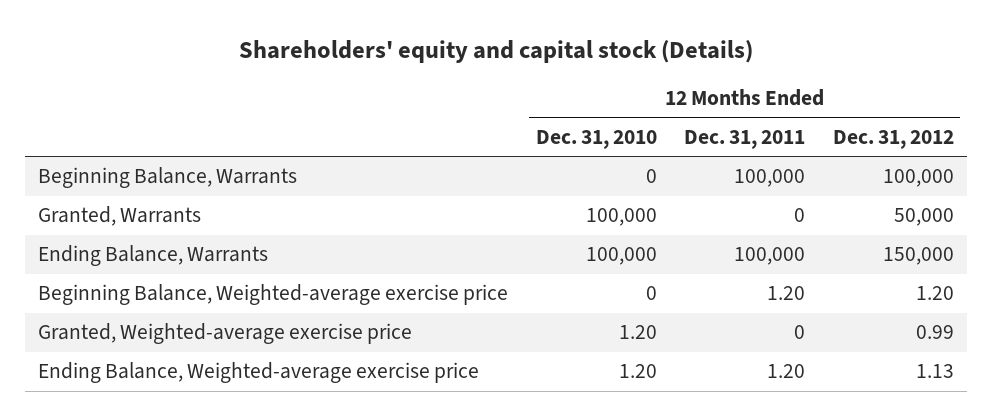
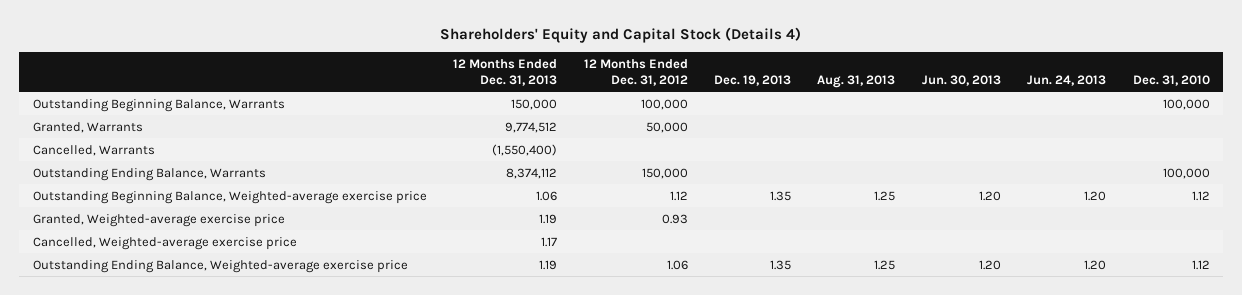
- Shareholders' equity and capital stock (Details)
+ Shareholders' Equity and Capital Stock (Details 4)
- | 12 Months Ended Dec. 31, 2010 | 12 Months Ended Dec. 31, 2011 | 12 Months Ended Dec. 31, 2012
+ | 12 Months Ended Dec. 31, 2013 | 12 Months Ended Dec. 31, 2012 | Dec. 19, 2013 | Aug. 31, 2013 | Jun. 30, 2013 | Jun. 24, 2013 | Dec. 31, 2010
- Beginning Balance, Warrants | 0 | 100,000 | 100,000
+ Outstanding Beginning Balance, Warrants | 150,000 | 100,000 | | | | | 100,000
- Ending Balance, Warrants | 100,000 | 100,000 | 150,000
- Beginning Balance, Weighted-average exercise price | 0 | 1.20 | 1.20
- Granted, Weighted-average exercise price | 1.20 | 0 | 0.99
- Ending Balance, Weighted-average exercise price | 1.20 | 1.20 | 1.13
+ Cancelled, Warrants | (1,550,400) | | | | | |
+ Outstanding Ending Balance, Warrants | 8,374,112 | 150,000 | | | | | 100,000
+ Outstanding Beginning Balance, Weighted-average exercise price | 1.06 | 1.12 | 1.35 | 1.25 | 1.20 | 1.20 | 1.12
+ Granted, Weighted-average exercise price | 1.19 | 0.93 | | | | |
+ Cancelled, Weighted-average exercise price | 1.17 | | | | | |
+ Outstanding Ending Balance, Weighted-average exercise price | 1.19 | 1.06 | 1.35 | 1.25 | 1.20 | 1.20 | 1.12

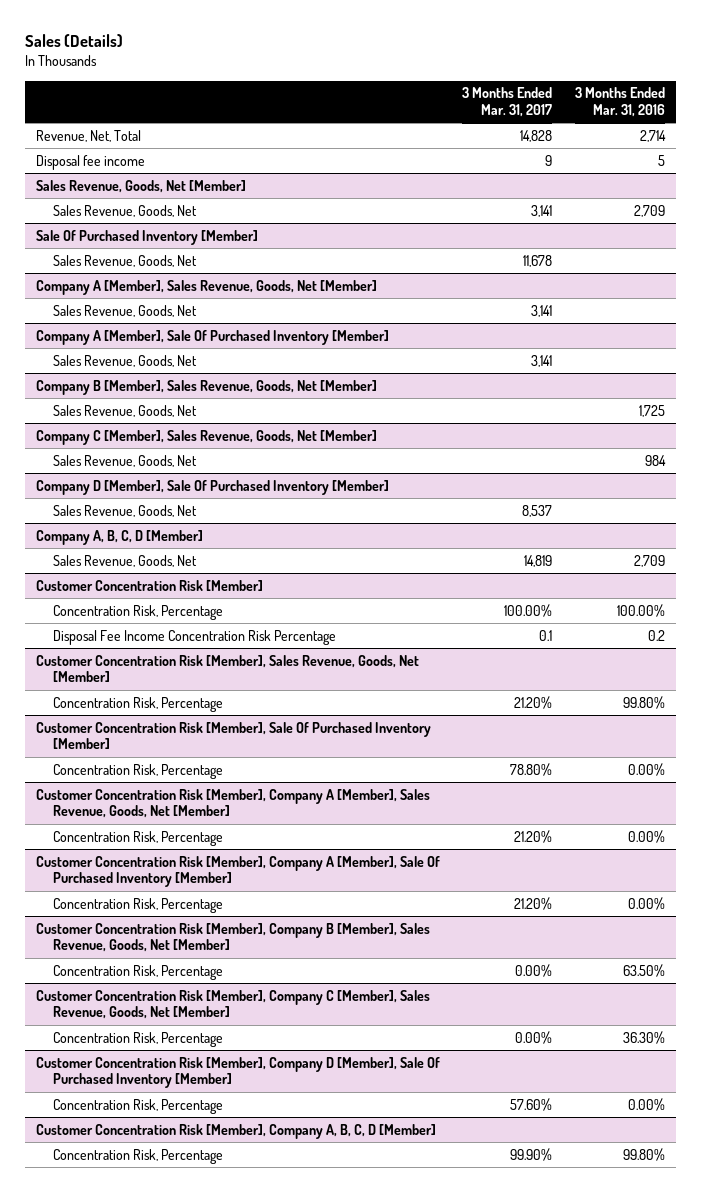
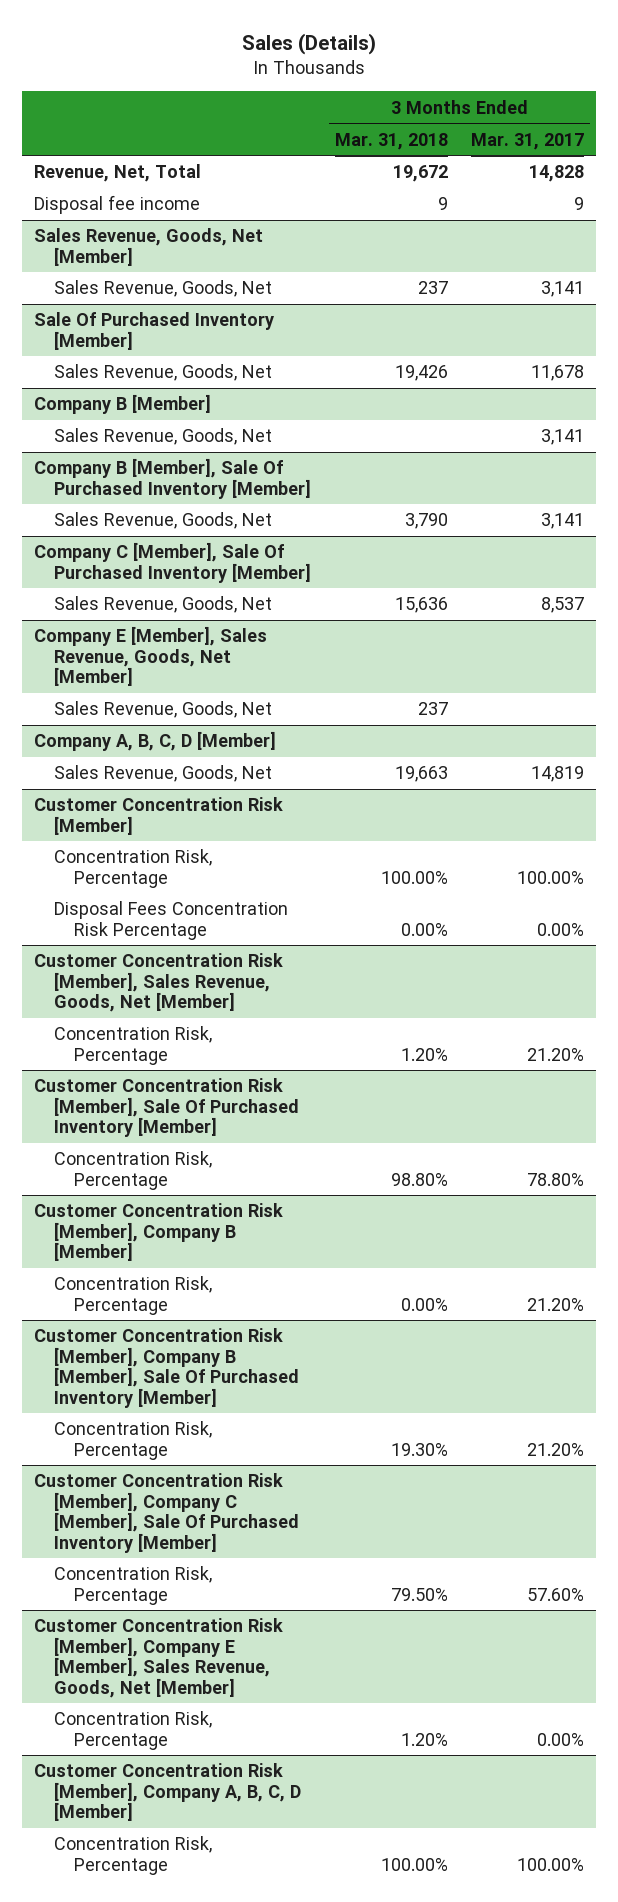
- | 3 Months Ended Mar. 31, 2017 | 3 Months Ended Mar. 31, 2016
+ | 3 Months Ended Mar. 31, 2018 | 3 Months Ended Mar. 31, 2017
- Company A [Member], Sales Revenue, Goods, Net [Member]
+ Company B [Member]
- Company A [Member], Sale Of Purchased Inventory [Member]
+ Company B [Member], Sale Of Purchased Inventory [Member]
- Company B [Member], Sales Revenue, Goods, Net [Member]
- Sales Revenue, Goods, Net | | 1,725
- Company C [Member], Sales Revenue, Goods, Net [Member]
- Sales Revenue, Goods, Net | | 984
- Company D [Member], Sale Of Purchased Inventory [Member]
+ Company C [Member], Sale Of Purchased Inventory [Member]
+ Company E [Member], Sales Revenue, Goods, Net [Member]
+ Sales Revenue, Goods, Net | 237 |
@ Customer Concentration Risk [Member]
- Disposal Fee Income Concentration Risk Percentage | 0.1 | 0.2
+ Disposal Fees Concentration Risk Percentage | 0.00% | 0.00%
- Customer Concentration Risk [Member], Company A [Member], Sales Revenue, Goods, Net [Member]
+ Customer Concentration Risk [Member], Company B [Member]
- Customer Concentration Risk [Member], Company A [Member], Sale Of Purchased Inventory [Member]
+ Customer Concentration Risk [Member], Company B [Member], Sale Of Purchased Inventory [Member]
- Customer Concentration Risk [Member], Company B [Member], Sales Revenue, Goods, Net [Member]
- Concentration Risk, Percentage | 0.00% | 63.50%
- Customer Concentration Risk [Member], Company C [Member], Sales Revenue, Goods, Net [Member]
- Concentration Risk, Percentage | 0.00% | 36.30%
- Customer Concentration Risk [Member], Company D [Member], Sale Of Purchased Inventory [Member]
+ Customer Concentration Risk [Member], Company C [Member], Sale Of Purchased Inventory [Member]
+ Customer Concentration Risk [Member], Company E [Member], Sales Revenue, Goods, Net [Member]
+ Concentration Risk, Percentage | 1.20% | 0.00%
@ Customer Concentration Risk [Member], Company A, B, C, D [Member]
- Concentration Risk, Percentage | 99.90% | 99.80%
+ Concentration Risk, Percentage | 100.00% | 100.00%

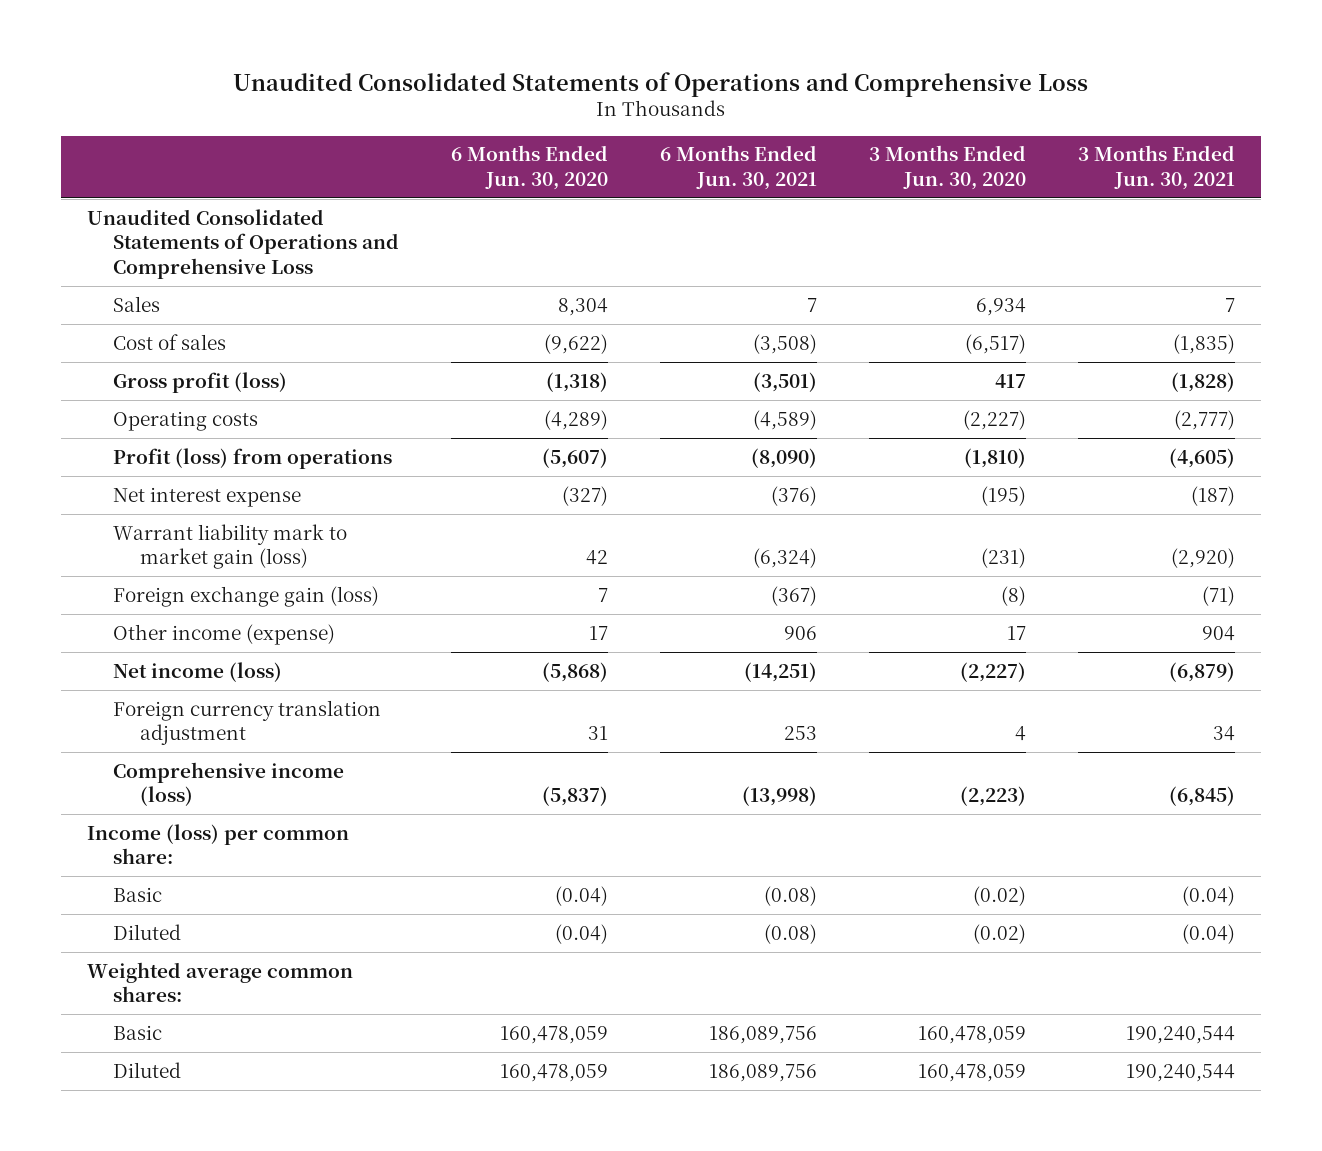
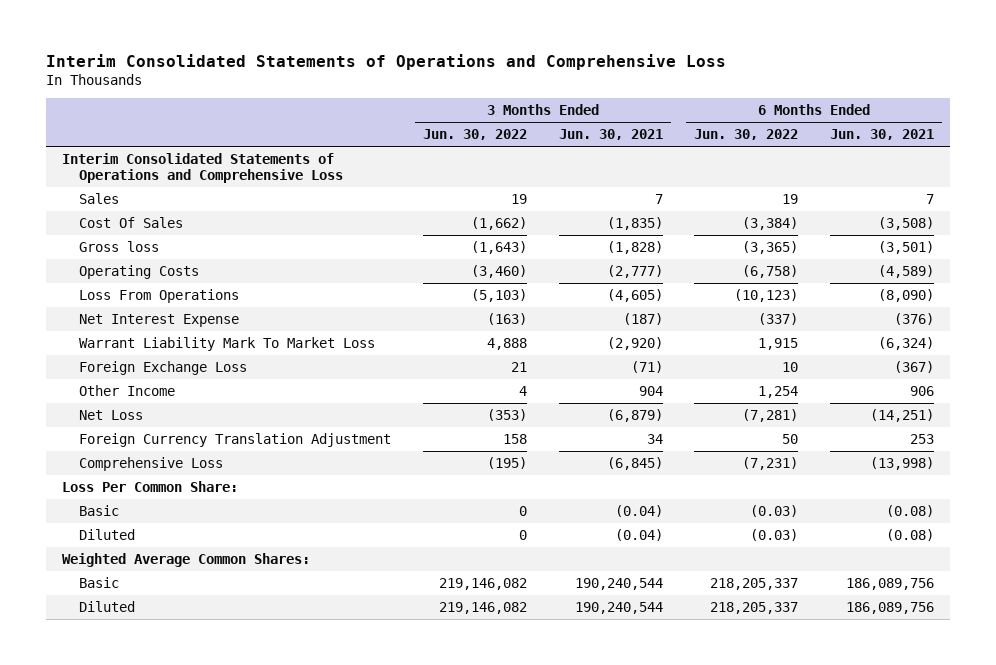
- Unaudited Consolidated Statements of Operations and Comprehensive Loss
+ Interim Consolidated Statements of Operations and Comprehensive Loss
- | 6 Months Ended Jun. 30, 2020 | 6 Months Ended Jun. 30, 2021 | 3 Months Ended Jun. 30, 2020 | 3 Months Ended Jun. 30, 2021
+ | 3 Months Ended Jun. 30, 2022 | 3 Months Ended Jun. 30, 2021 | 6 Months Ended Jun. 30, 2022 | 6 Months Ended Jun. 30, 2021
- Unaudited Consolidated Statements of Operations and Comprehensive Loss
+ Interim Consolidated Statements of Operations and Comprehensive Loss
- Cost of sales | (9,622) | (3,508) | (6,517) | (1,835)
- Gross profit (loss) | (1,318) | (3,501) | 417 | (1,828)
- Operating costs | (4,289) | (4,589) | (2,227) | (2,777)
- Profit (loss) from operations | (5,607) | (8,090) | (1,810) | (4,605)
- Net interest expense | (327) | (376) | (195) | (187)
- Warrant liability mark to market gain (loss) | 42 | (6,324) | (231) | (2,920)
- Foreign exchange gain (loss) | 7 | (367) | (8) | (71)
- Other income (expense) | 17 | 906 | 17 | 904
- Net income (loss) | (5,868) | (14,251) | (2,227) | (6,879)
- Foreign currency translation adjustment | 31 | 253 | 4 | 34
- Comprehensive income (loss) | (5,837) | (13,998) | (2,223) | (6,845)
- Income (loss) per common share:
+ Cost Of Sales | (1,662) | (1,835) | (3,384) | (3,508)
+ Gross loss | (1,643) | (1,828) | (3,365) | (3,501)
+ Operating Costs | (3,460) | (2,777) | (6,758) | (4,589)
+ Loss From Operations | (5,103) | (4,605) | (10,123) | (8,090)
+ Net Interest Expense | (163) | (187) | (337) | (376)
+ Warrant Liability Mark To Market Loss | 4,888 | (2,920) | 1,915 | (6,324)
+ Foreign Exchange Loss | 21 | (71) | 10 | (367)
+ Other Income | 4 | 904 | 1,254 | 906
+ Net Loss | (353) | (6,879) | (7,281) | (14,251)
+ Foreign Currency Translation Adjustment | 158 | 34 | 50 | 253
+ Comprehensive Loss | (195) | (6,845) | (7,231) | (13,998)
+ Loss Per Common Share:
- Weighted average common shares:
+ Weighted Average Common Shares:

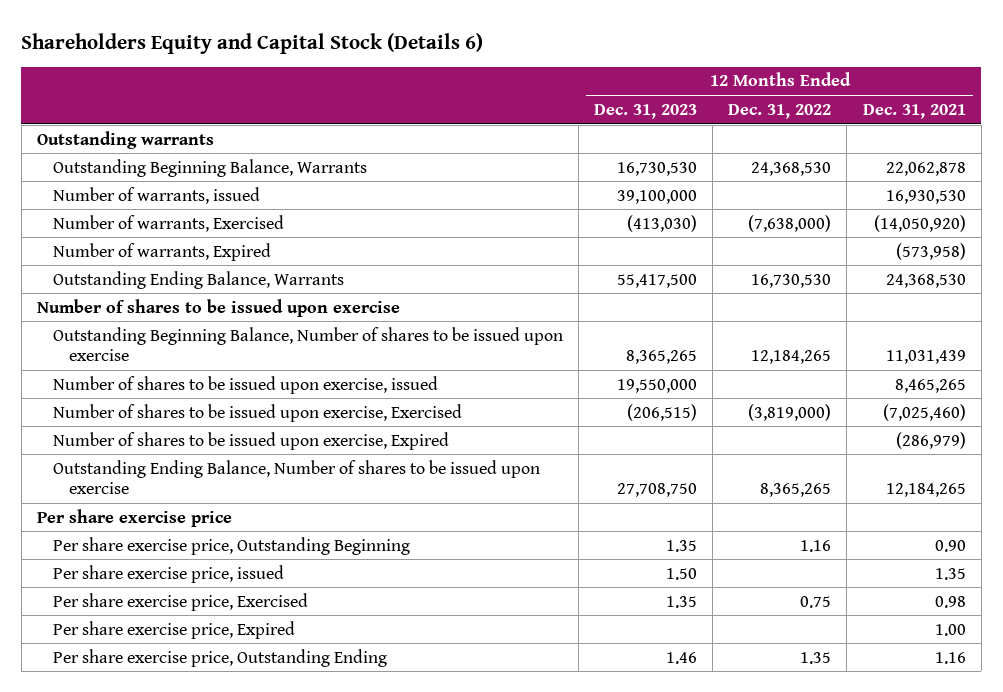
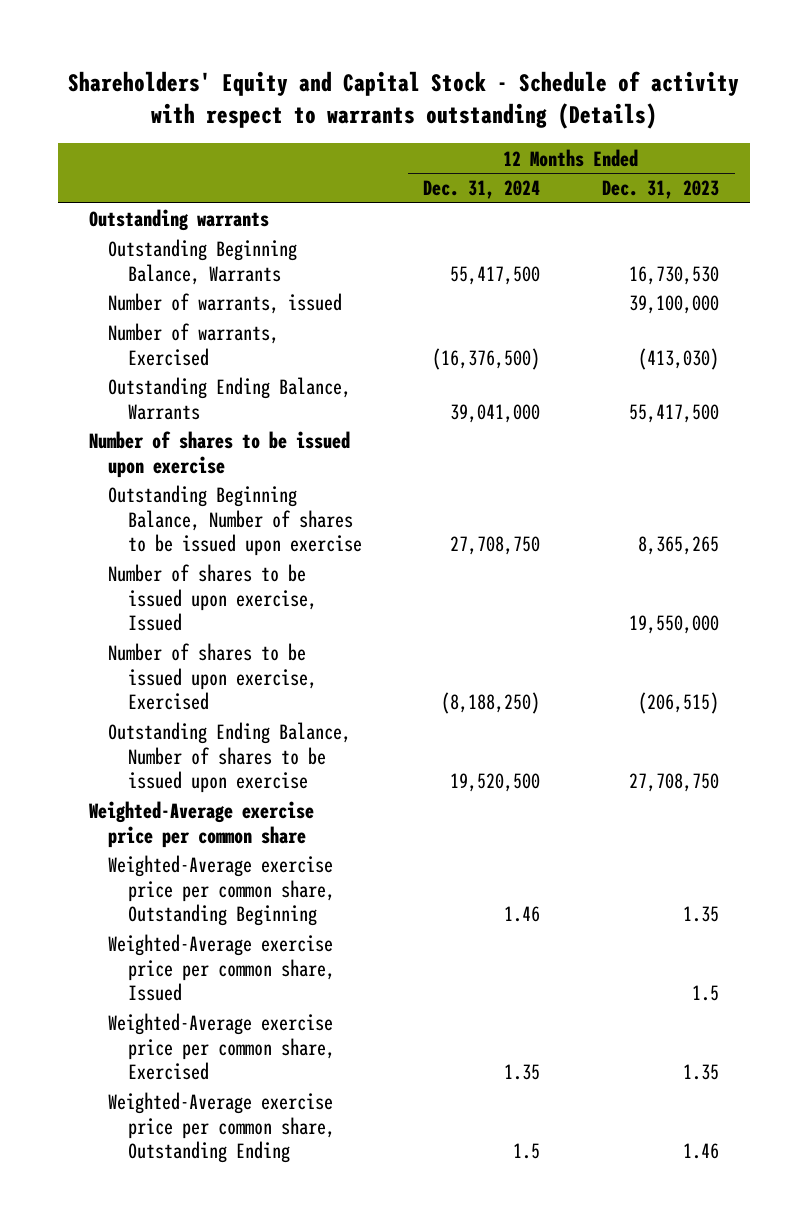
- Shareholders Equity and Capital Stock (Details 6)
+ Shareholders' Equity and Capital Stock - Schedule of activity with respect to warrants outstanding (Details)
- | 12 Months Ended Dec. 31, 2023 | 12 Months Ended Dec. 31, 2022 | 12 Months Ended Dec. 31, 2021
+ | 12 Months Ended Dec. 31, 2024 | 12 Months Ended Dec. 31, 2023
- Number of warrants, Expired | | | (573,958)
- Number of shares to be issued upon exercise, issued | 19,550,000 | | 8,465,265
+ Number of shares to be issued upon exercise, Issued | | 19,550,000
- Number of shares to be issued upon exercise, Expired | | | (286,979)
- Per share exercise price
- Per share exercise price, Outstanding Beginning | 1.35 | 1.16 | 0.90
- Per share exercise price, issued | 1.50 | | 1.35
- Per share exercise price, Exercised | 1.35 | 0.75 | 0.98
- Per share exercise price, Expired | | | 1.00
- Per share exercise price, Outstanding Ending | 1.46 | 1.35 | 1.16
+ Weighted-Average exercise price per common share
+ Weighted-Average exercise price per common share, Outstanding Beginning | 1.46 | 1.35
+ Weighted-Average exercise price per common share, Issued | | 1.5
+ Weighted-Average exercise price per common share, Exercised | 1.35 | 1.35
+ Weighted-Average exercise price per common share, Outstanding Ending | 1.5 | 1.46

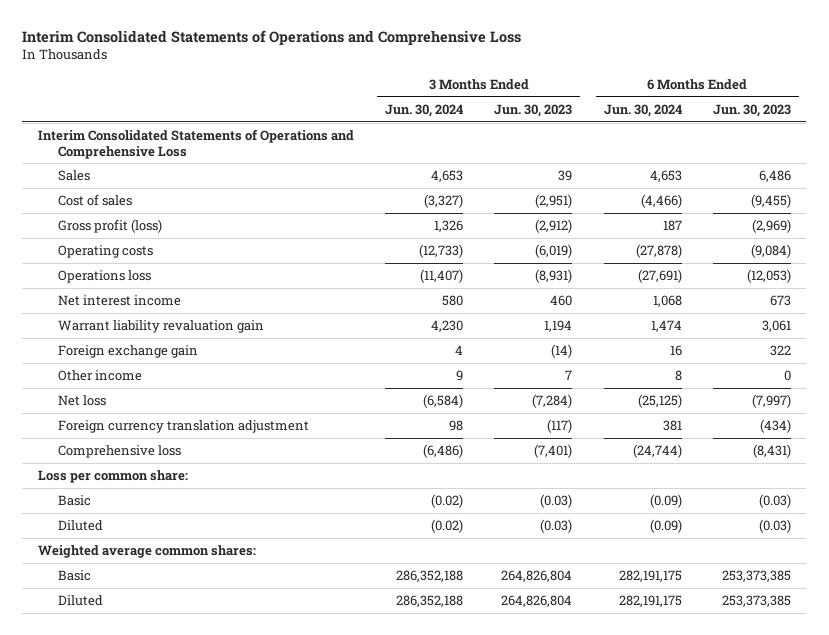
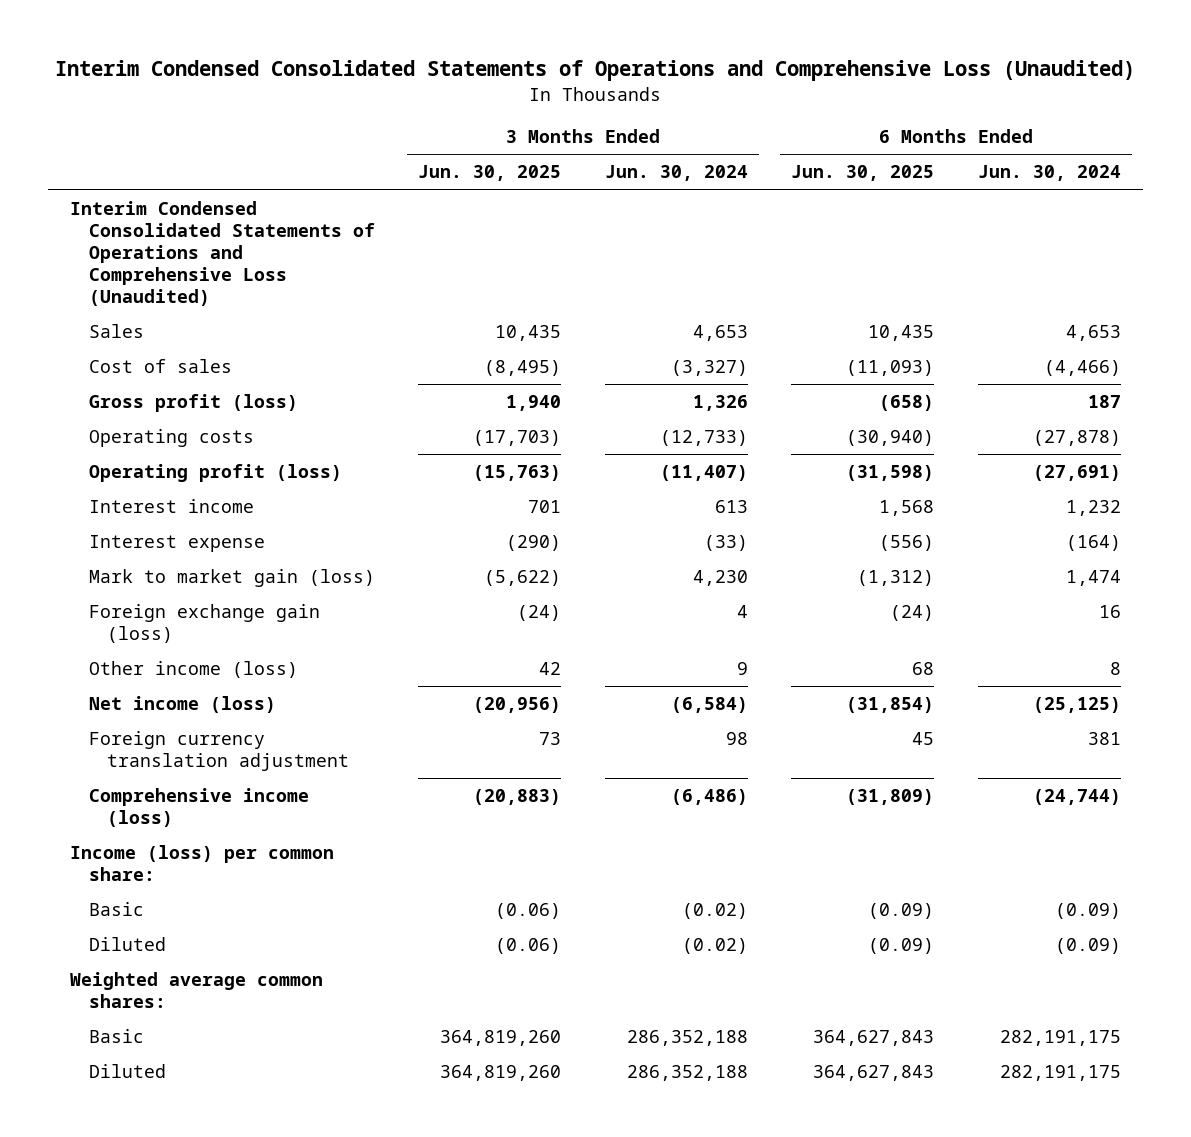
- Interim Consolidated Statements of Operations and Comprehensive Loss
+ Interim Condensed Consolidated Statements of Operations and Comprehensive Loss (Unaudited)
- | 3 Months Ended Jun. 30, 2024 | 3 Months Ended Jun. 30, 2023 | 6 Months Ended Jun. 30, 2024 | 6 Months Ended Jun. 30, 2023
+ | 3 Months Ended Jun. 30, 2025 | 3 Months Ended Jun. 30, 2024 | 6 Months Ended Jun. 30, 2025 | 6 Months Ended Jun. 30, 2024
- Interim Consolidated Statements of Operations and Comprehensive Loss
+ Interim Condensed Consolidated Statements of Operations and Comprehensive Loss (Unaudited)
- Operations loss | (11,407) | (8,931) | (27,691) | (12,053)
- Net interest income | 580 | 460 | 1,068 | 673
- Warrant liability revaluation gain | 4,230 | 1,194 | 1,474 | 3,061
- Foreign exchange gain | 4 | (14) | 16 | 322
- Other income | 9 | 7 | 8 | 0
- Net loss | (6,584) | (7,284) | (25,125) | (7,997)
+ Operating profit (loss) | (15,763) | (11,407) | (31,598) | (27,691)
+ Interest income | 701 | 613 | 1,568 | 1,232
+ Interest expense | (290) | (33) | (556) | (164)
+ Mark to market gain (loss) | (5,622) | 4,230 | (1,312) | 1,474
+ Foreign exchange gain (loss) | (24) | 4 | (24) | 16
+ Other income (loss) | 42 | 9 | 68 | 8
+ Net income (loss) | (20,956) | (6,584) | (31,854) | (25,125)
- Comprehensive loss | (6,486) | (7,401) | (24,744) | (8,431)
- Loss per common share:
+ Comprehensive income (loss) | (20,883) | (6,486) | (31,809) | (24,744)
+ Income (loss) per common share:

